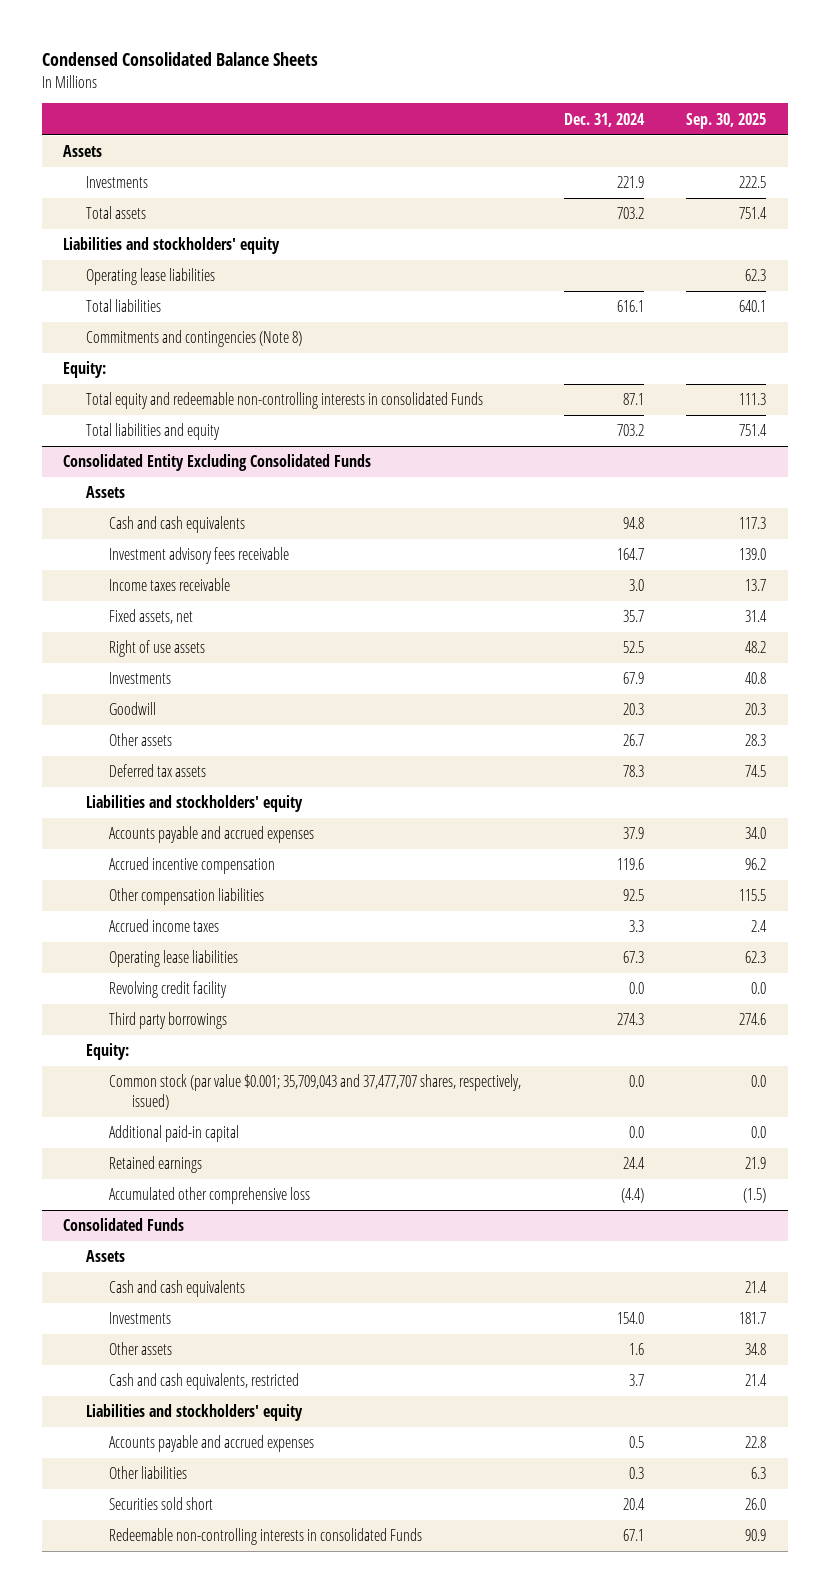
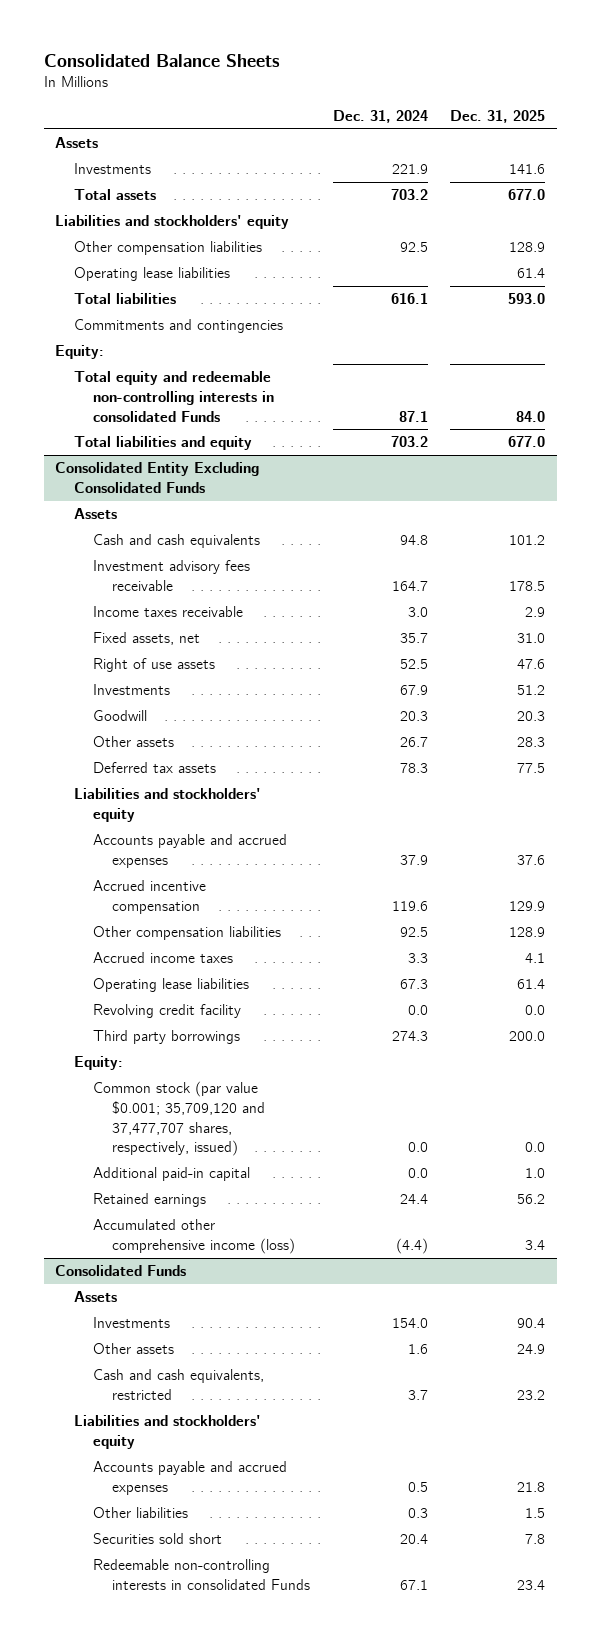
- Condensed Consolidated Balance Sheets
+ Consolidated Balance Sheets
- | Dec. 31, 2024 | Sep. 30, 2025
+ | Dec. 31, 2024 | Dec. 31, 2025
+ Other compensation liabilities | 92.5 | 128.9
- Commitments and contingencies (Note 8)
+ Commitments and contingencies
@ Consolidated Entity Excluding Consolidated Funds
- Common stock (par value $0.001; 35,709,043 and 37,477,707 shares, respectively, issued) | 0.0 | 0.0
+ Common stock (par value $0.001; 35,709,120 and 37,477,707 shares, respectively, issued) | 0.0 | 0.0
- Accumulated other comprehensive loss | (4.4) | (1.5)
+ Accumulated other comprehensive income (loss) | (4.4) | 3.4
@ Consolidated Funds
- Cash and cash equivalents | | 21.4

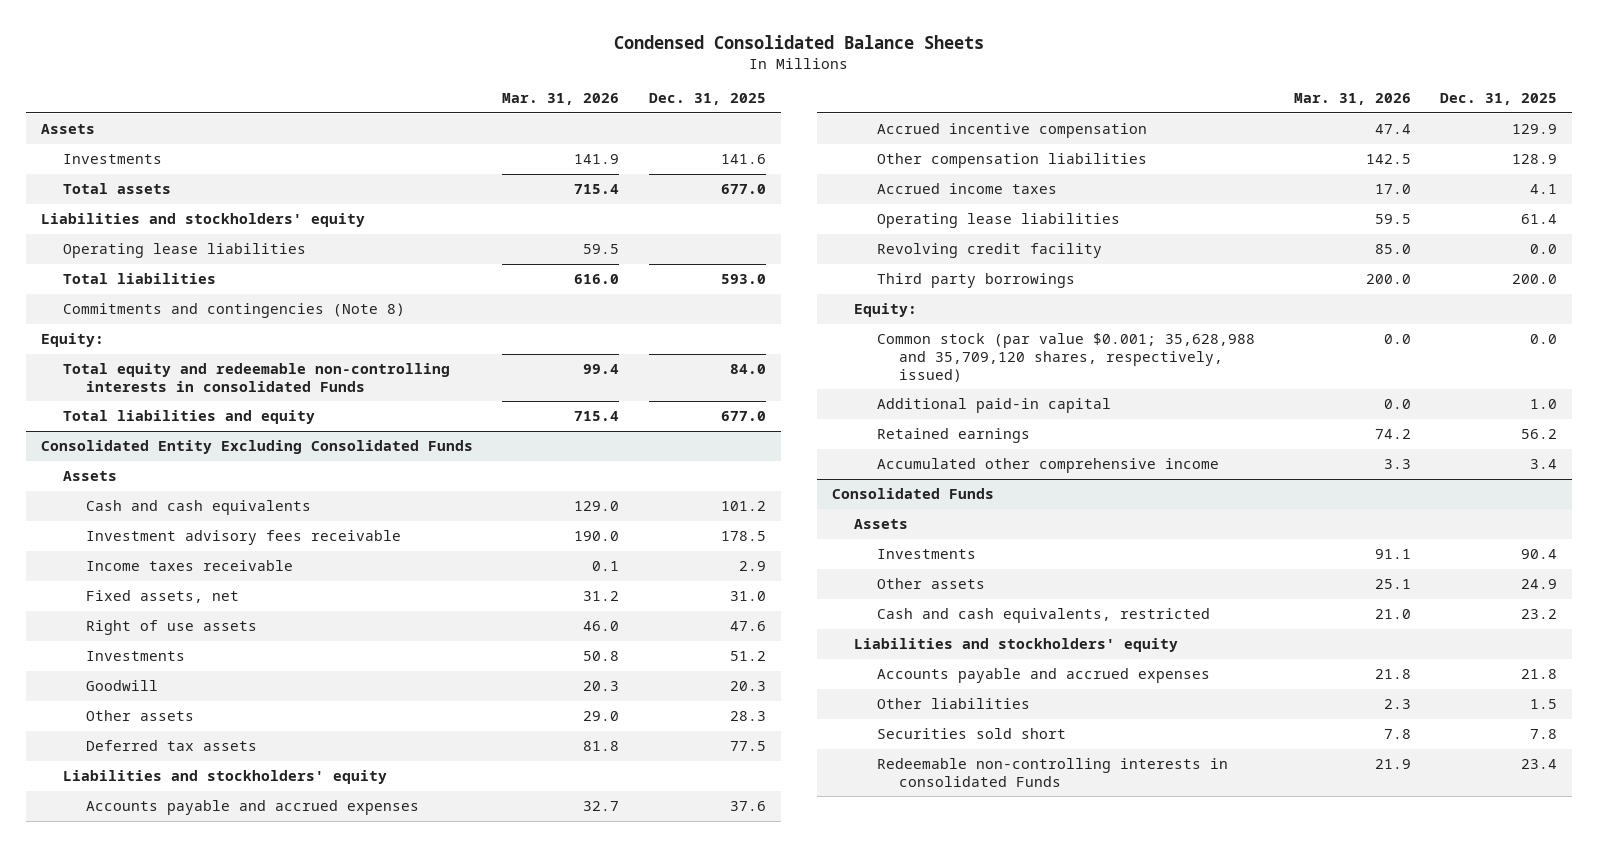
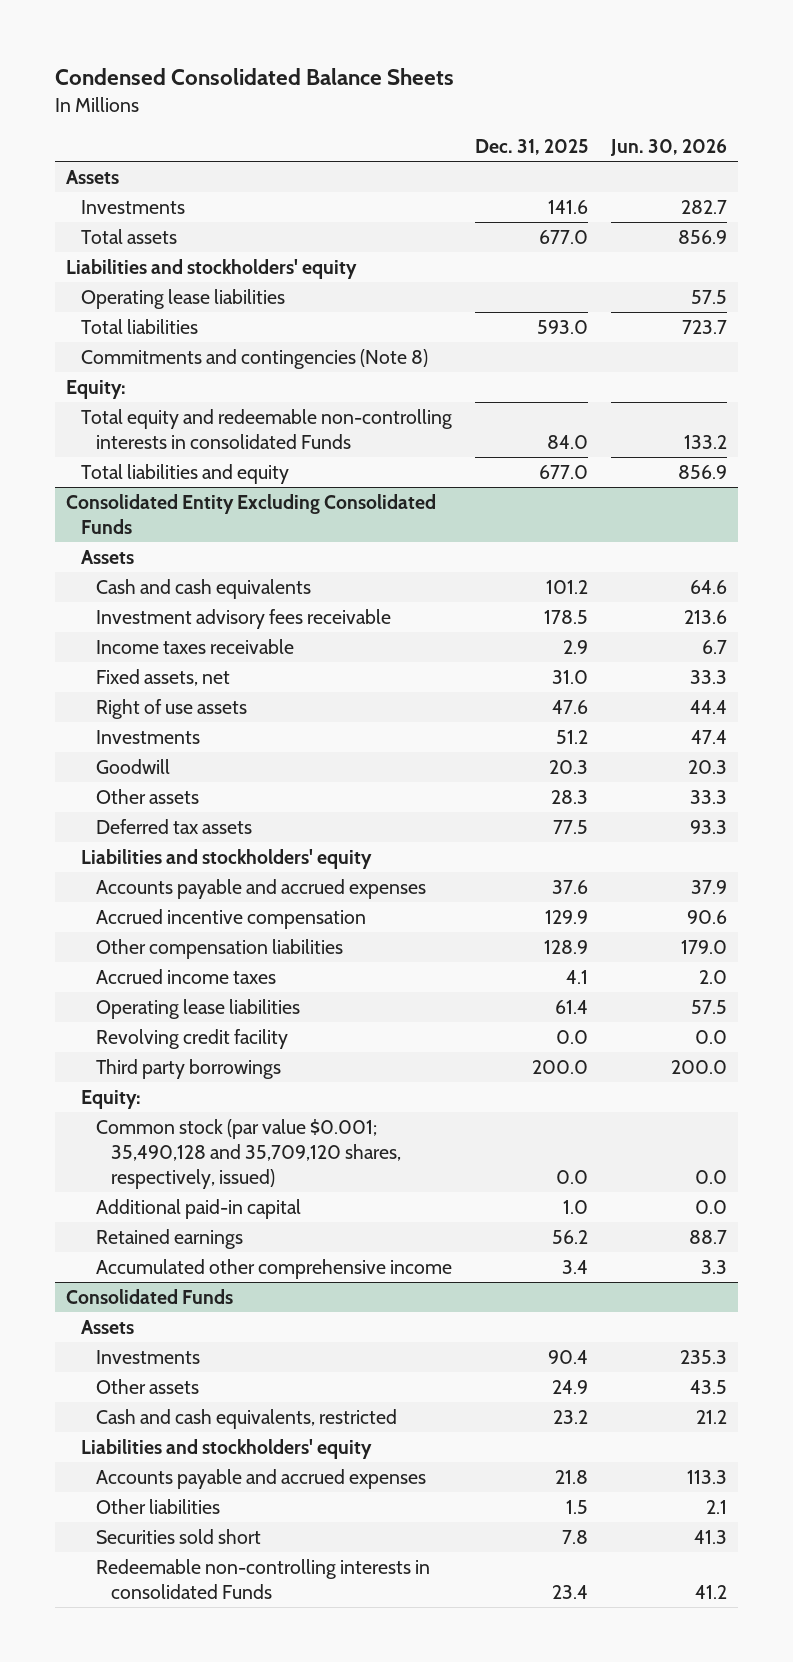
- | Mar. 31, 2026 | Dec. 31, 2025
+ | Dec. 31, 2025 | Jun. 30, 2026
@ Consolidated Entity Excluding Consolidated Funds
- Common stock (par value $0.001; 35,628,988 and 35,709,120 shares, respectively, issued) | 0.0 | 0.0
+ Common stock (par value $0.001; 35,490,128 and 35,709,120 shares, respectively, issued) | 0.0 | 0.0

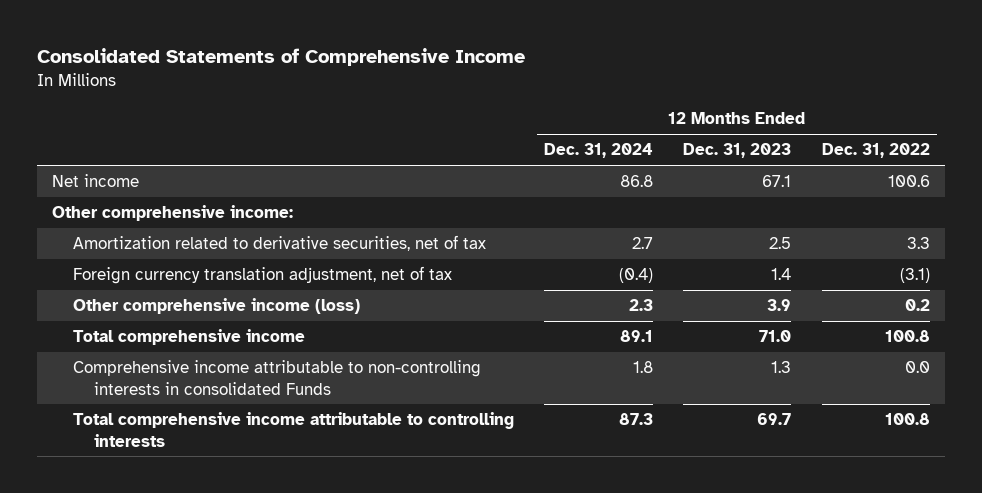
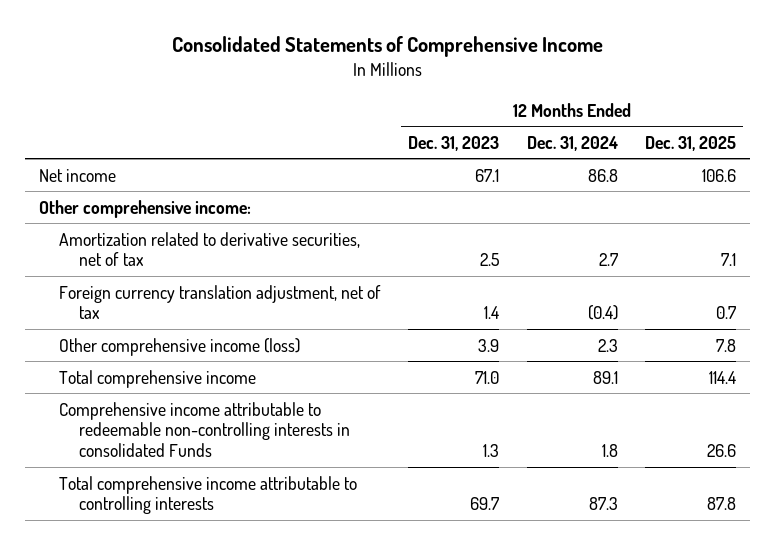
- | 12 Months Ended Dec. 31, 2024 | 12 Months Ended Dec. 31, 2023 | 12 Months Ended Dec. 31, 2022
+ | 12 Months Ended Dec. 31, 2023 | 12 Months Ended Dec. 31, 2024 | 12 Months Ended Dec. 31, 2025
- Comprehensive income attributable to non-controlling interests in consolidated Funds | 1.8 | 1.3 | 0.0
+ Comprehensive income attributable to redeemable non-controlling interests in consolidated Funds | 1.3 | 1.8 | 26.6

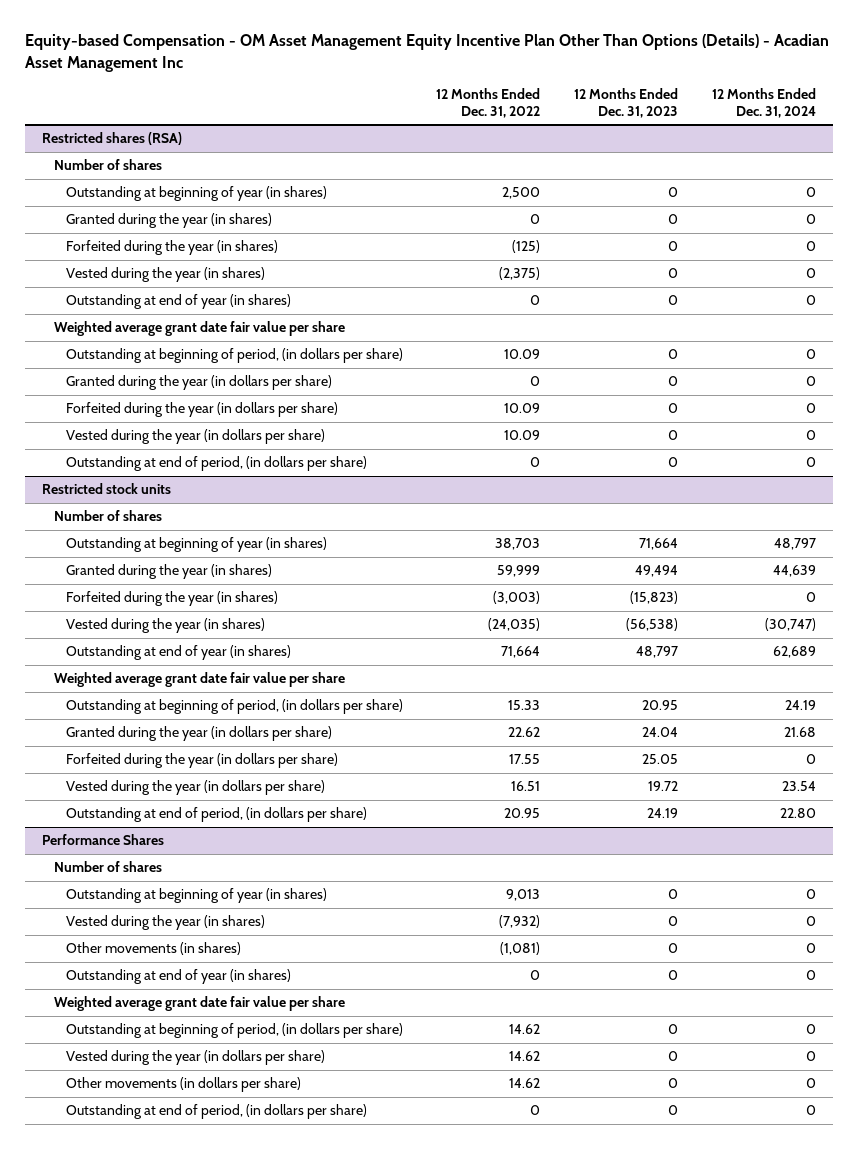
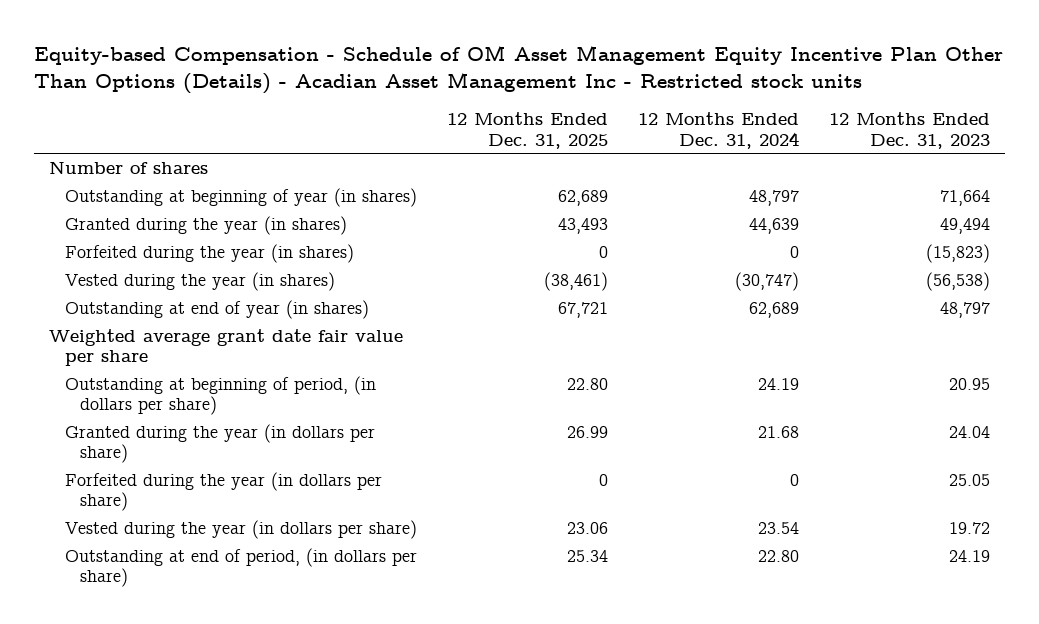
- Equity-based Compensation - OM Asset Management Equity Incentive Plan Other Than Options (Details) - Acadian Asset Management Inc
+ Equity-based Compensation - Schedule of OM Asset Management Equity Incentive Plan Other Than Options (Details) - Acadian Asset Management Inc - Restricted stock units
- | 12 Months Ended Dec. 31, 2022 | 12 Months Ended Dec. 31, 2023 | 12 Months Ended Dec. 31, 2024
+ | 12 Months Ended Dec. 31, 2025 | 12 Months Ended Dec. 31, 2024 | 12 Months Ended Dec. 31, 2023
- Restricted shares (RSA)
- Outstanding at beginning of year (in shares) | 2,500 | 0 | 0
- Granted during the year (in shares) | 0 | 0 | 0
- Forfeited during the year (in shares) | (125) | 0 | 0
- Vested during the year (in shares) | (2,375) | 0 | 0
- Outstanding at end of year (in shares) | 0 | 0 | 0
- Weighted average grant date fair value per share
- Outstanding at beginning of period, (in dollars per share) | 10.09 | 0 | 0
- Granted during the year (in dollars per share) | 0 | 0 | 0
- Forfeited during the year (in dollars per share) | 10.09 | 0 | 0
- Vested during the year (in dollars per share) | 10.09 | 0 | 0
- Outstanding at end of period, (in dollars per share) | 0 | 0 | 0
- Restricted stock units
- Number of shares
- Performance Shares
- Number of shares
- Outstanding at beginning of year (in shares) | 9,013 | 0 | 0
- Vested during the year (in shares) | (7,932) | 0 | 0
- Other movements (in shares) | (1,081) | 0 | 0
- Outstanding at end of year (in shares) | 0 | 0 | 0
- Weighted average grant date fair value per share
- Outstanding at beginning of period, (in dollars per share) | 14.62 | 0 | 0
- Vested during the year (in dollars per share) | 14.62 | 0 | 0
- Other movements (in dollars per share) | 14.62 | 0 | 0
- Outstanding at end of period, (in dollars per share) | 0 | 0 | 0

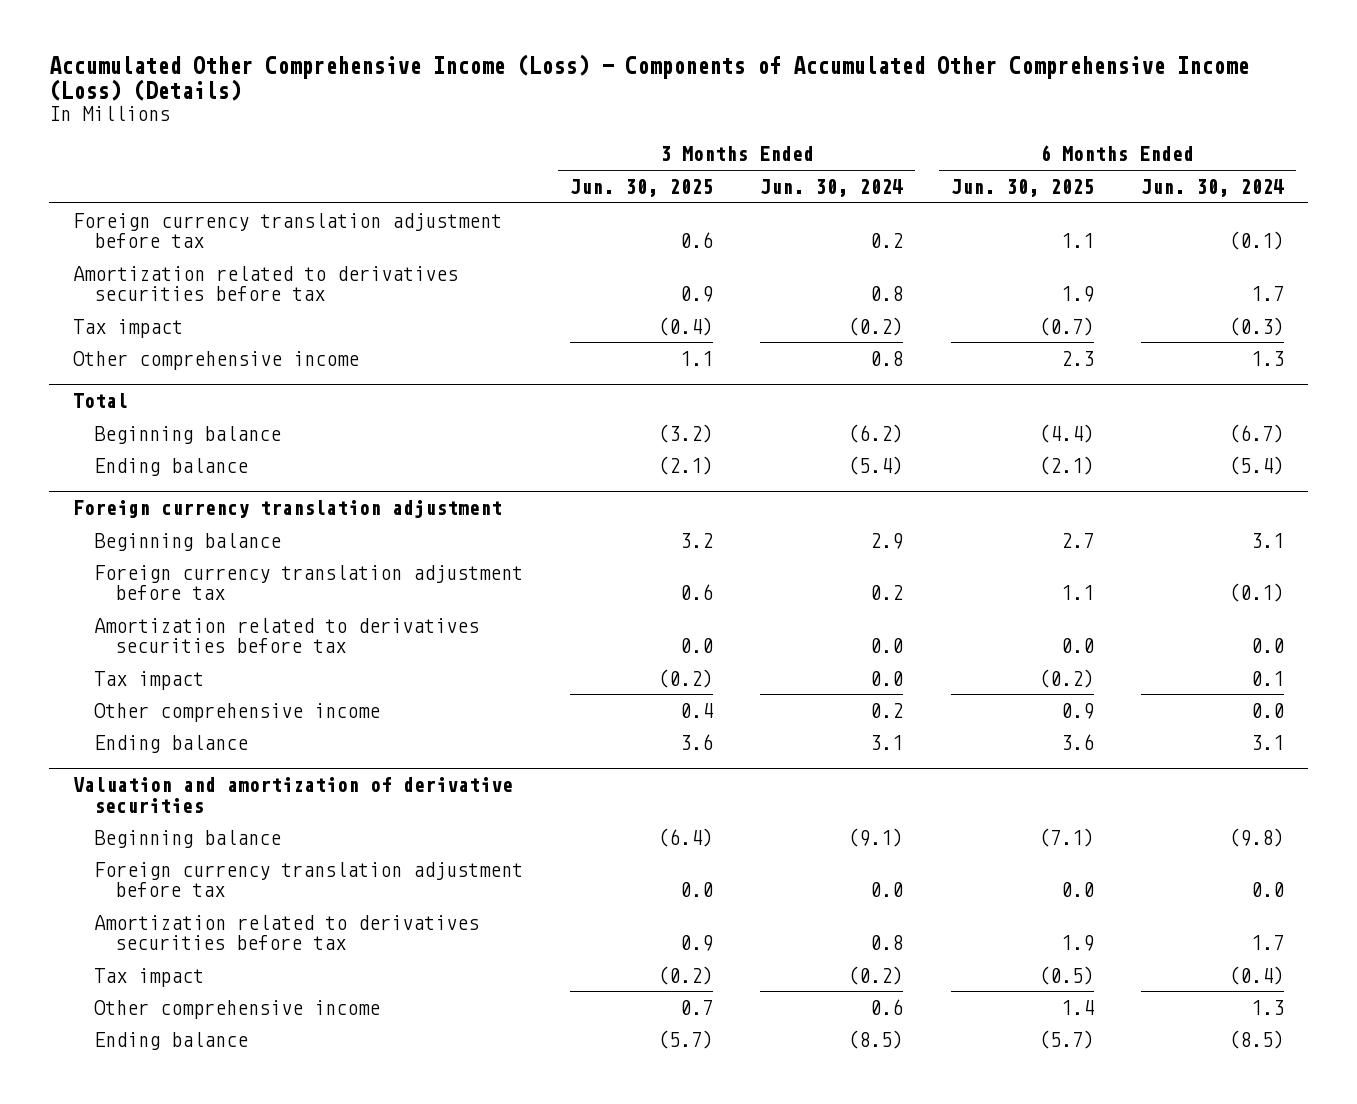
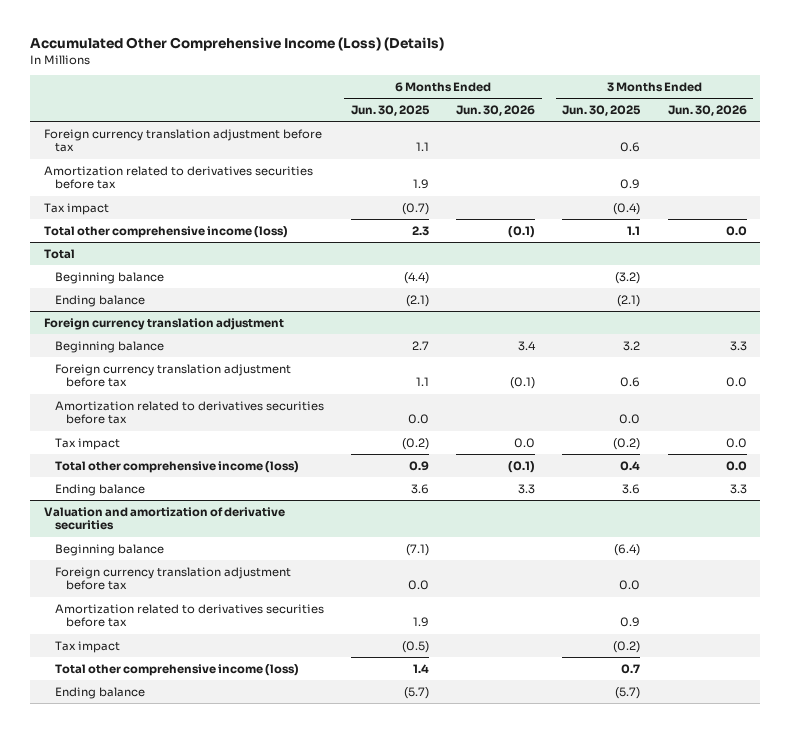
- Accumulated Other Comprehensive Income (Loss) - Components of Accumulated Other Comprehensive Income (Loss) (Details)
+ Accumulated Other Comprehensive Income (Loss) (Details)
- | 3 Months Ended Jun. 30, 2025 | 3 Months Ended Jun. 30, 2024 | 6 Months Ended Jun. 30, 2025 | 6 Months Ended Jun. 30, 2024
+ | 6 Months Ended Jun. 30, 2025 | 6 Months Ended Jun. 30, 2026 | 3 Months Ended Jun. 30, 2025 | 3 Months Ended Jun. 30, 2026
- Other comprehensive income | 1.1 | 0.8 | 2.3 | 1.3
+ Total other comprehensive income (loss) | 2.3 | (0.1) | 1.1 | 0.0
@ Foreign currency translation adjustment
- Other comprehensive income | 0.4 | 0.2 | 0.9 | 0.0
+ Total other comprehensive income (loss) | 0.9 | (0.1) | 0.4 | 0.0
@ Valuation and amortization of derivative securities
- Other comprehensive income | 0.7 | 0.6 | 1.4 | 1.3
+ Total other comprehensive income (loss) | 1.4 | | 0.7 |

